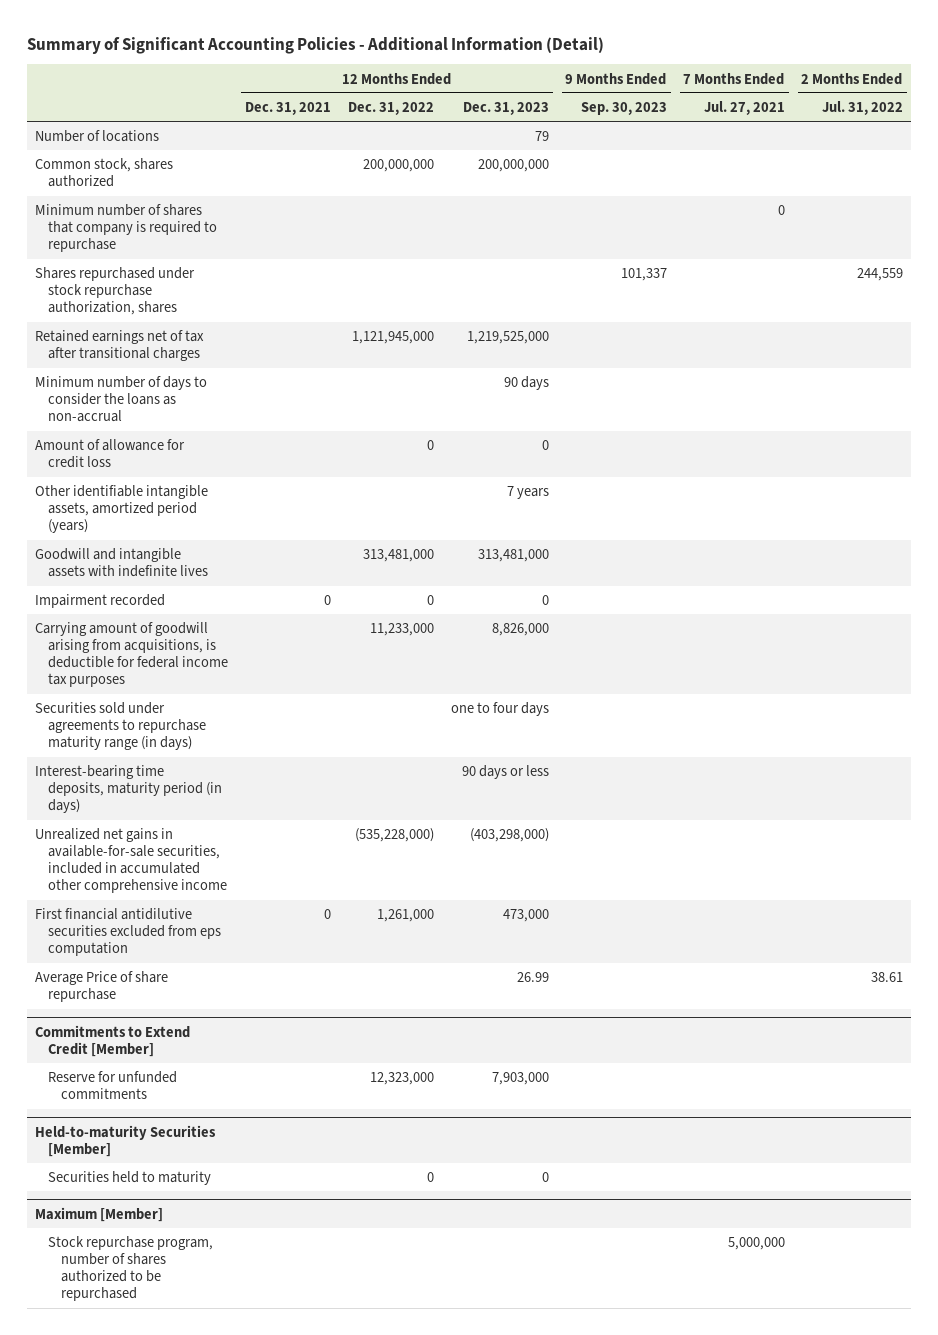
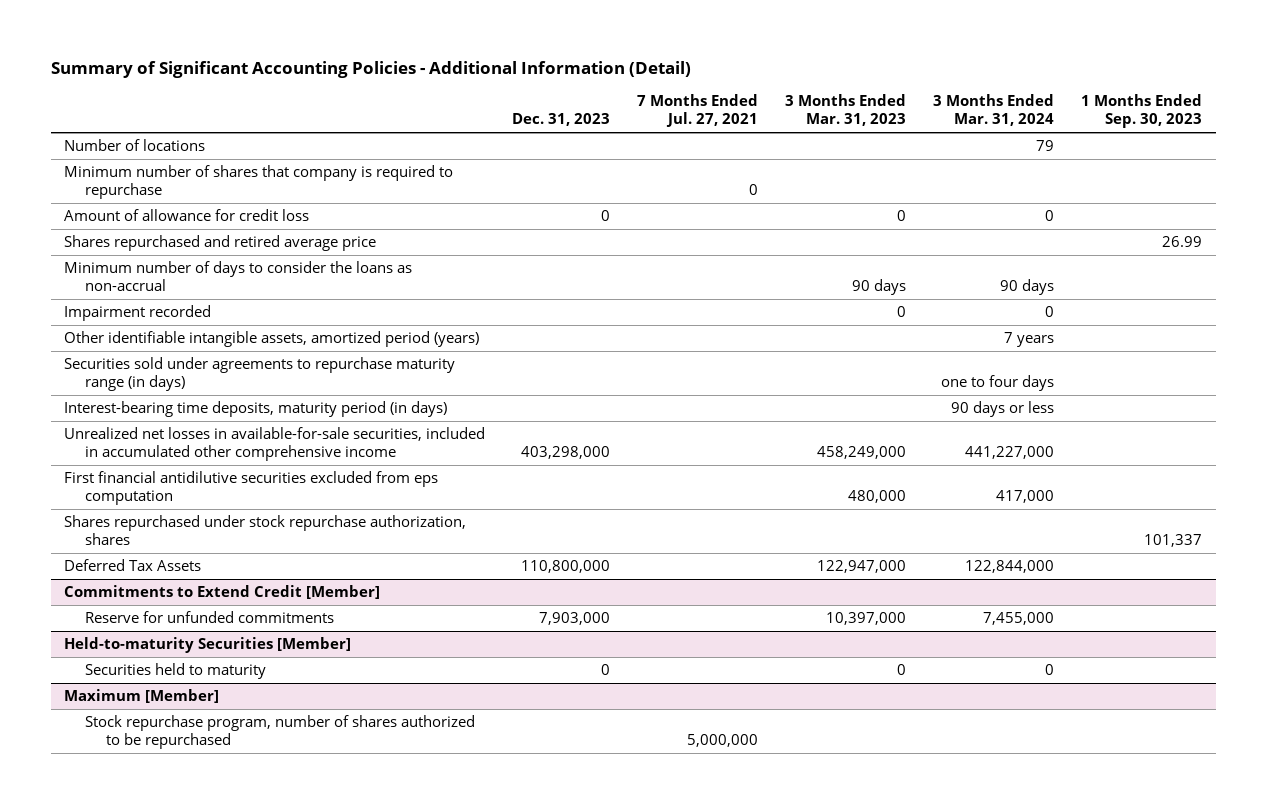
- | 12 Months Ended Dec. 31, 2021 | 12 Months Ended Dec. 31, 2022 | 12 Months Ended Dec. 31, 2023 | 9 Months Ended Sep. 30, 2023 | 7 Months Ended Jul. 27, 2021 | 2 Months Ended Jul. 31, 2022
+ | Dec. 31, 2023 | 7 Months Ended Jul. 27, 2021 | 3 Months Ended Mar. 31, 2023 | 3 Months Ended Mar. 31, 2024 | 1 Months Ended Sep. 30, 2023
- Common stock, shares authorized | | 200,000,000 | 200,000,000 | | |
- Retained earnings net of tax after transitional charges | | 1,121,945,000 | 1,219,525,000 | | |
- Goodwill and intangible assets with indefinite lives | | 313,481,000 | 313,481,000 | | |
+ Shares repurchased and retired average price | | | | | 26.99
moved down: Minimum number of days to consider the loans as non-accrual | | | 90 days | 90 days |
- Carrying amount of goodwill arising from acquisitions, is deductible for federal income tax purposes | | 11,233,000 | 8,826,000 | | |
moved down: Other identifiable intangible assets, amortized period (years) | | | | 7 years |
- Unrealized net gains in available-for-sale securities, included in accumulated other comprehensive income | | (535,228,000) | (403,298,000) | | |
+ Unrealized net losses in available-for-sale securities, included in accumulated other comprehensive income | 403,298,000 | | 458,249,000 | 441,227,000 |
- Average Price of share repurchase | | | 26.99 | | | 38.61
moved down: Shares repurchased under stock repurchase authorization, shares | | | | | 101,337
+ Deferred Tax Assets | 110,800,000 | | 122,947,000 | 122,844,000 |

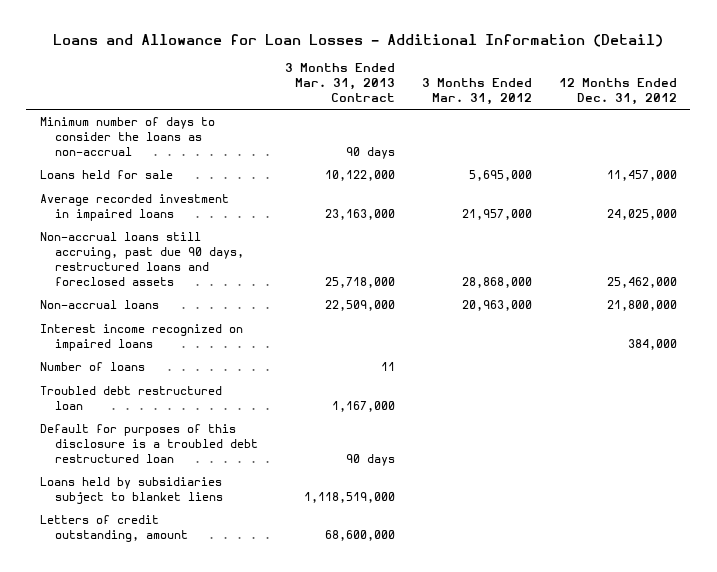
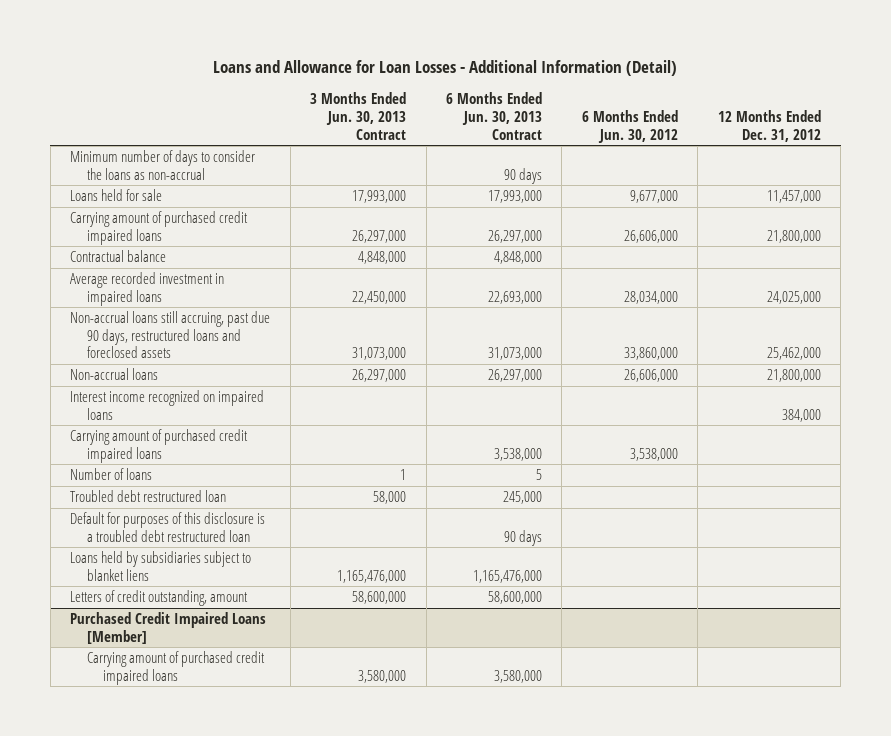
- | 3 Months Ended Mar. 31, 2013 Contract | 3 Months Ended Mar. 31, 2012 | 12 Months Ended Dec. 31, 2012
+ | 3 Months Ended Jun. 30, 2013 Contract | 6 Months Ended Jun. 30, 2013 Contract | 6 Months Ended Jun. 30, 2012 | 12 Months Ended Dec. 31, 2012
+ Carrying amount of purchased credit impaired loans | 26,297,000 | 26,297,000 | 26,606,000 | 21,800,000
+ Contractual balance | 4,848,000 | 4,848,000 | |
+ Carrying amount of purchased credit impaired loans | | 3,538,000 | 3,538,000 |
+ Purchased Credit Impaired Loans [Member]
+ Carrying amount of purchased credit impaired loans | 3,580,000 | 3,580,000 | |

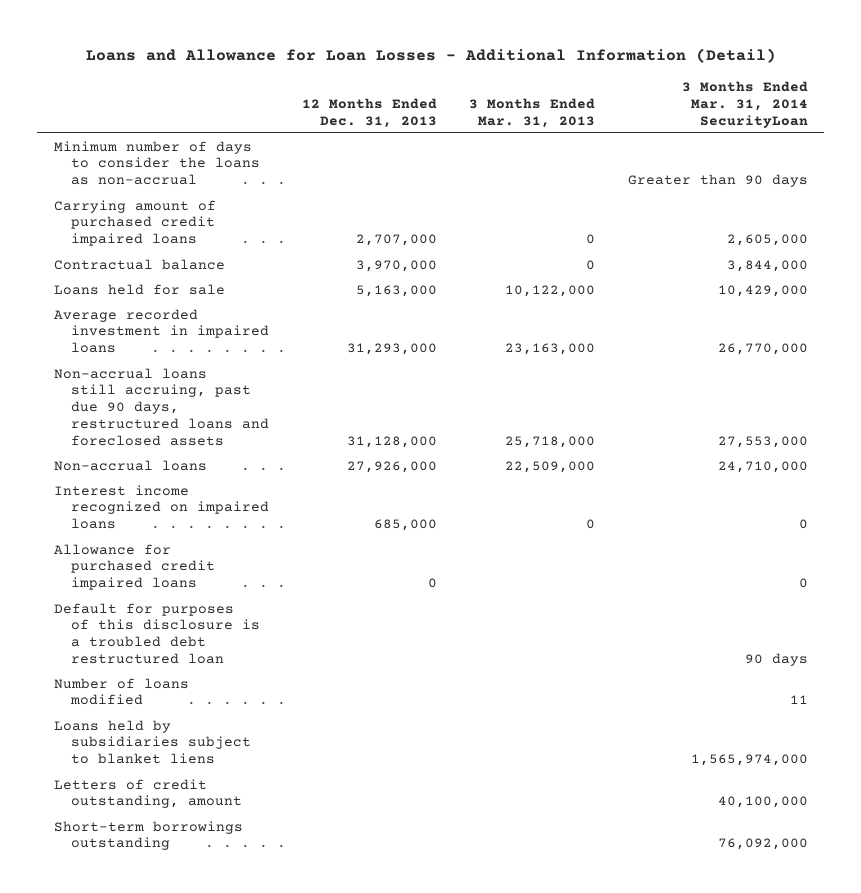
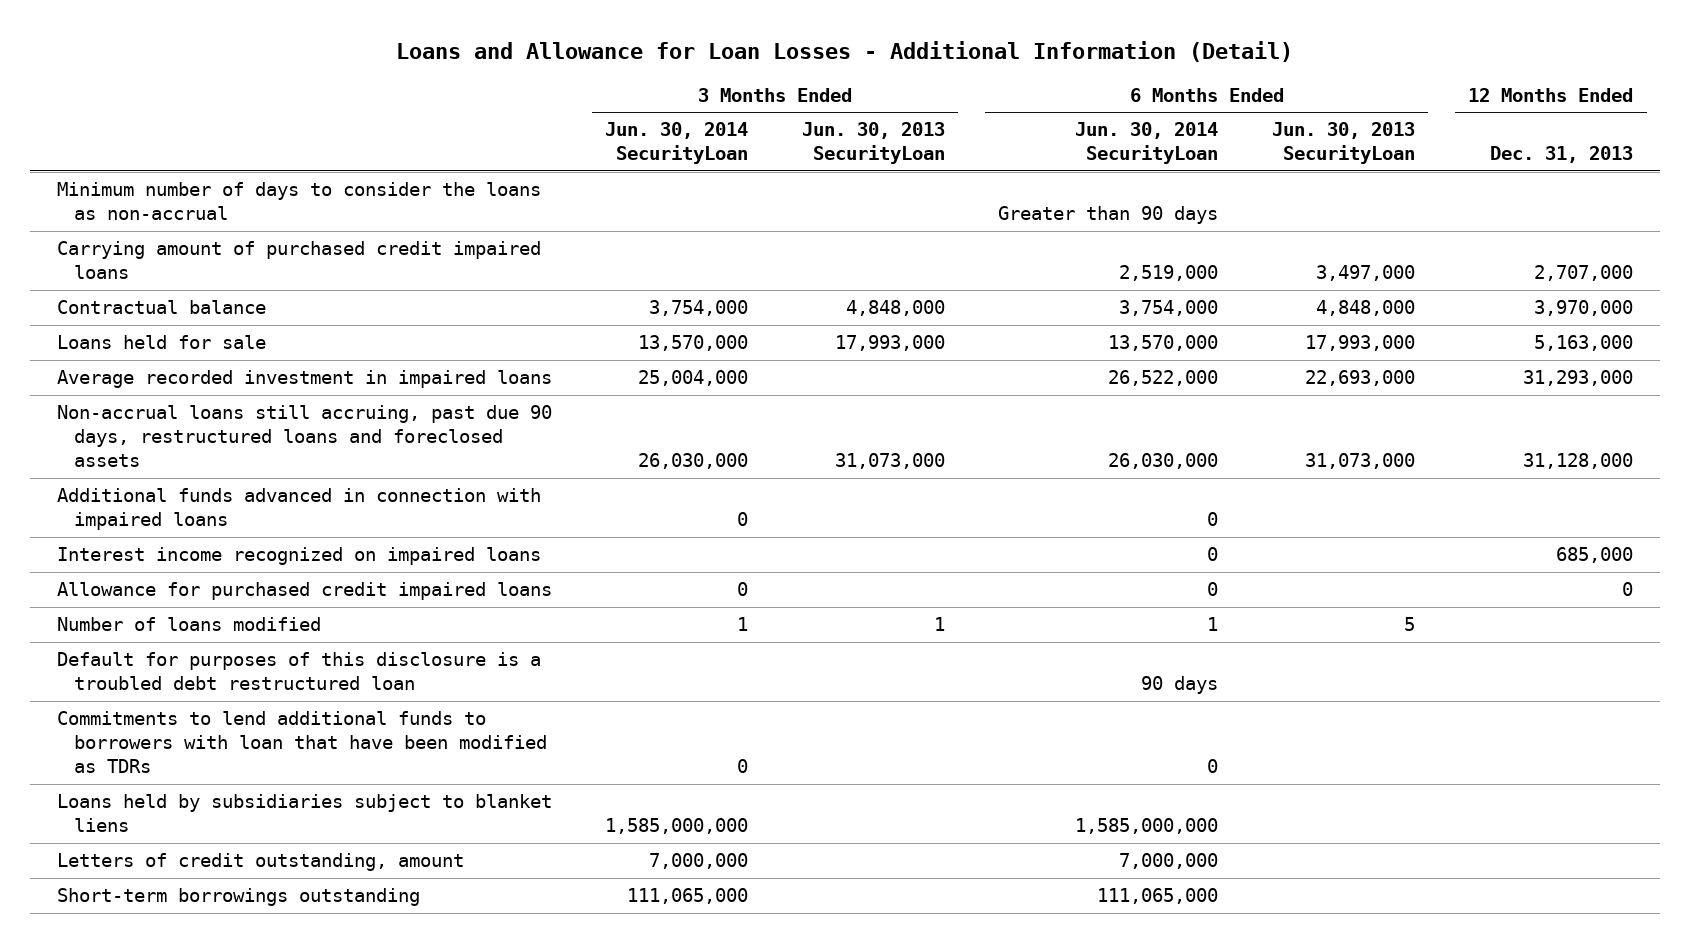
- | 12 Months Ended Dec. 31, 2013 | 3 Months Ended Mar. 31, 2013 | 3 Months Ended Mar. 31, 2014 SecurityLoan
+ | 3 Months Ended Jun. 30, 2014 SecurityLoan | 3 Months Ended Jun. 30, 2013 SecurityLoan | 6 Months Ended Jun. 30, 2014 SecurityLoan | 6 Months Ended Jun. 30, 2013 SecurityLoan | 12 Months Ended Dec. 31, 2013
- Non-accrual loans | 27,926,000 | 22,509,000 | 24,710,000
+ Additional funds advanced in connection with impaired loans | 0 | | 0 | |
moved down: Default for purposes of this disclosure is a troubled debt restructured loan | | | 90 days | |
+ Commitments to lend additional funds to borrowers with loan that have been modified as TDRs | 0 | | 0 | |

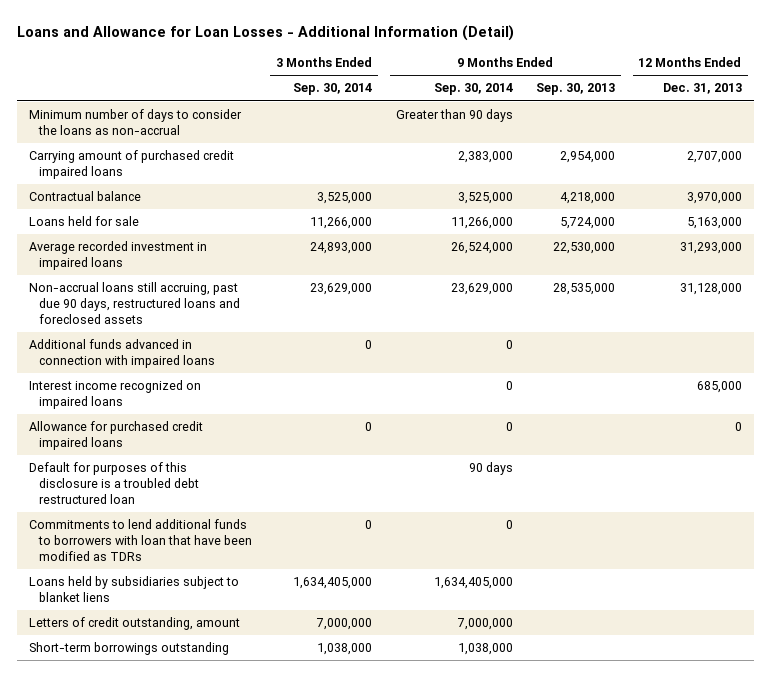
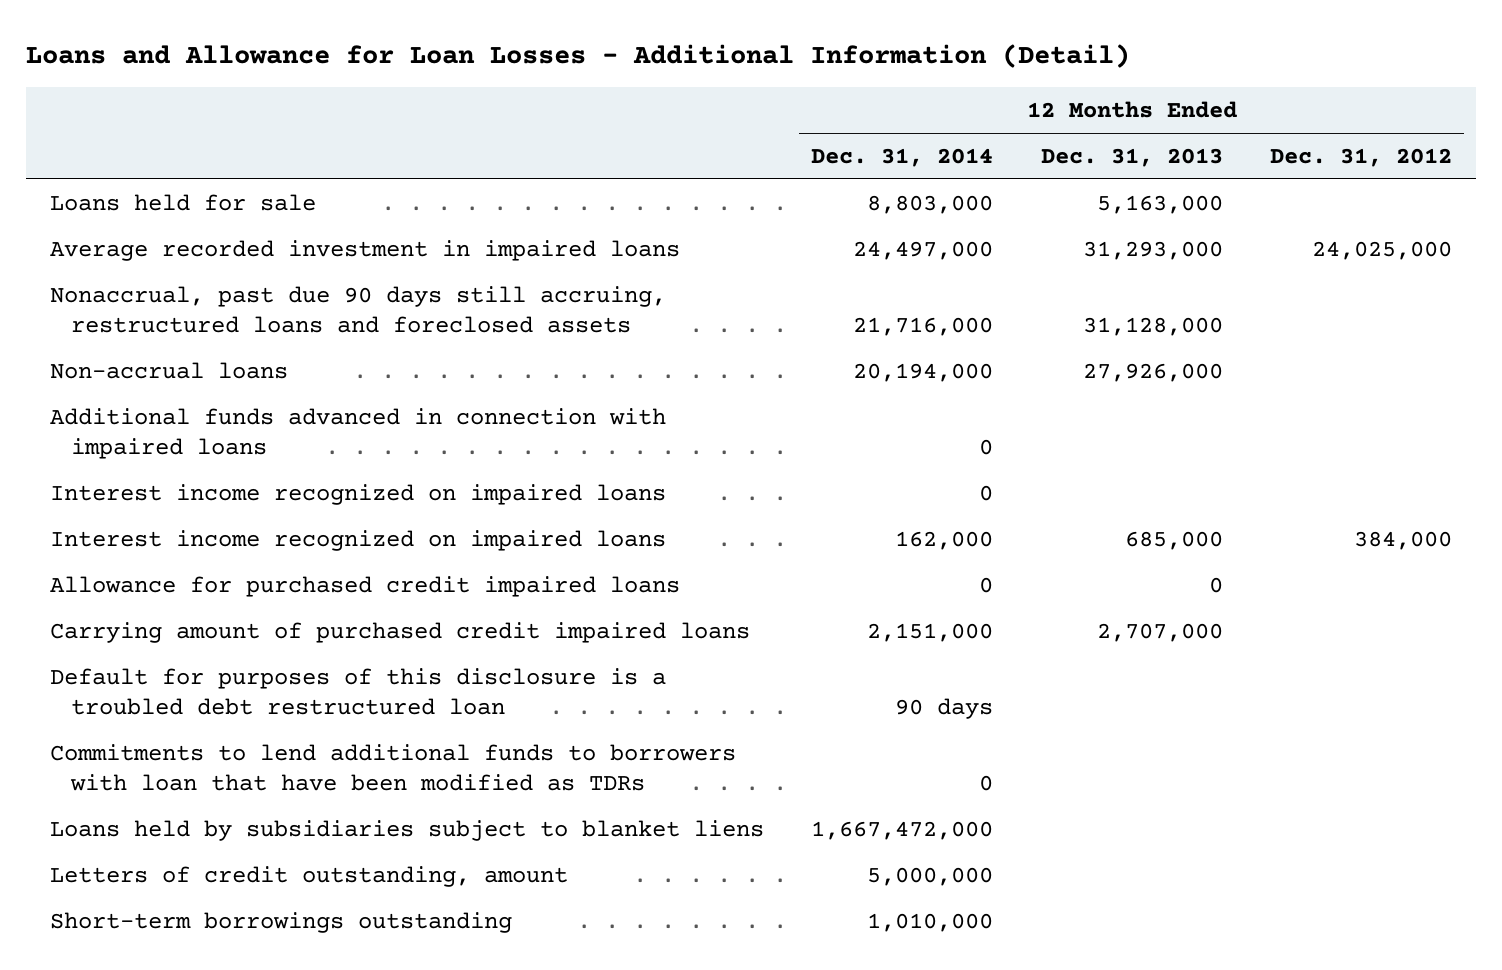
- | 3 Months Ended Sep. 30, 2014 | 9 Months Ended Sep. 30, 2014 | 9 Months Ended Sep. 30, 2013 | 12 Months Ended Dec. 31, 2013
+ | 12 Months Ended Dec. 31, 2014 | 12 Months Ended Dec. 31, 2013 | 12 Months Ended Dec. 31, 2012
- Minimum number of days to consider the loans as non-accrual | | Greater than 90 days | |
- Contractual balance | 3,525,000 | 3,525,000 | 4,218,000 | 3,970,000
- Non-accrual loans still accruing, past due 90 days, restructured loans and foreclosed assets | 23,629,000 | 23,629,000 | 28,535,000 | 31,128,000
+ Nonaccrual, past due 90 days still accruing, restructured loans and foreclosed assets | 21,716,000 | 31,128,000 |
+ Non-accrual loans | 20,194,000 | 27,926,000 |
+ Interest income recognized on impaired loans | 0 | |
moved down: Carrying amount of purchased credit impaired loans | 2,151,000 | 2,707,000 |

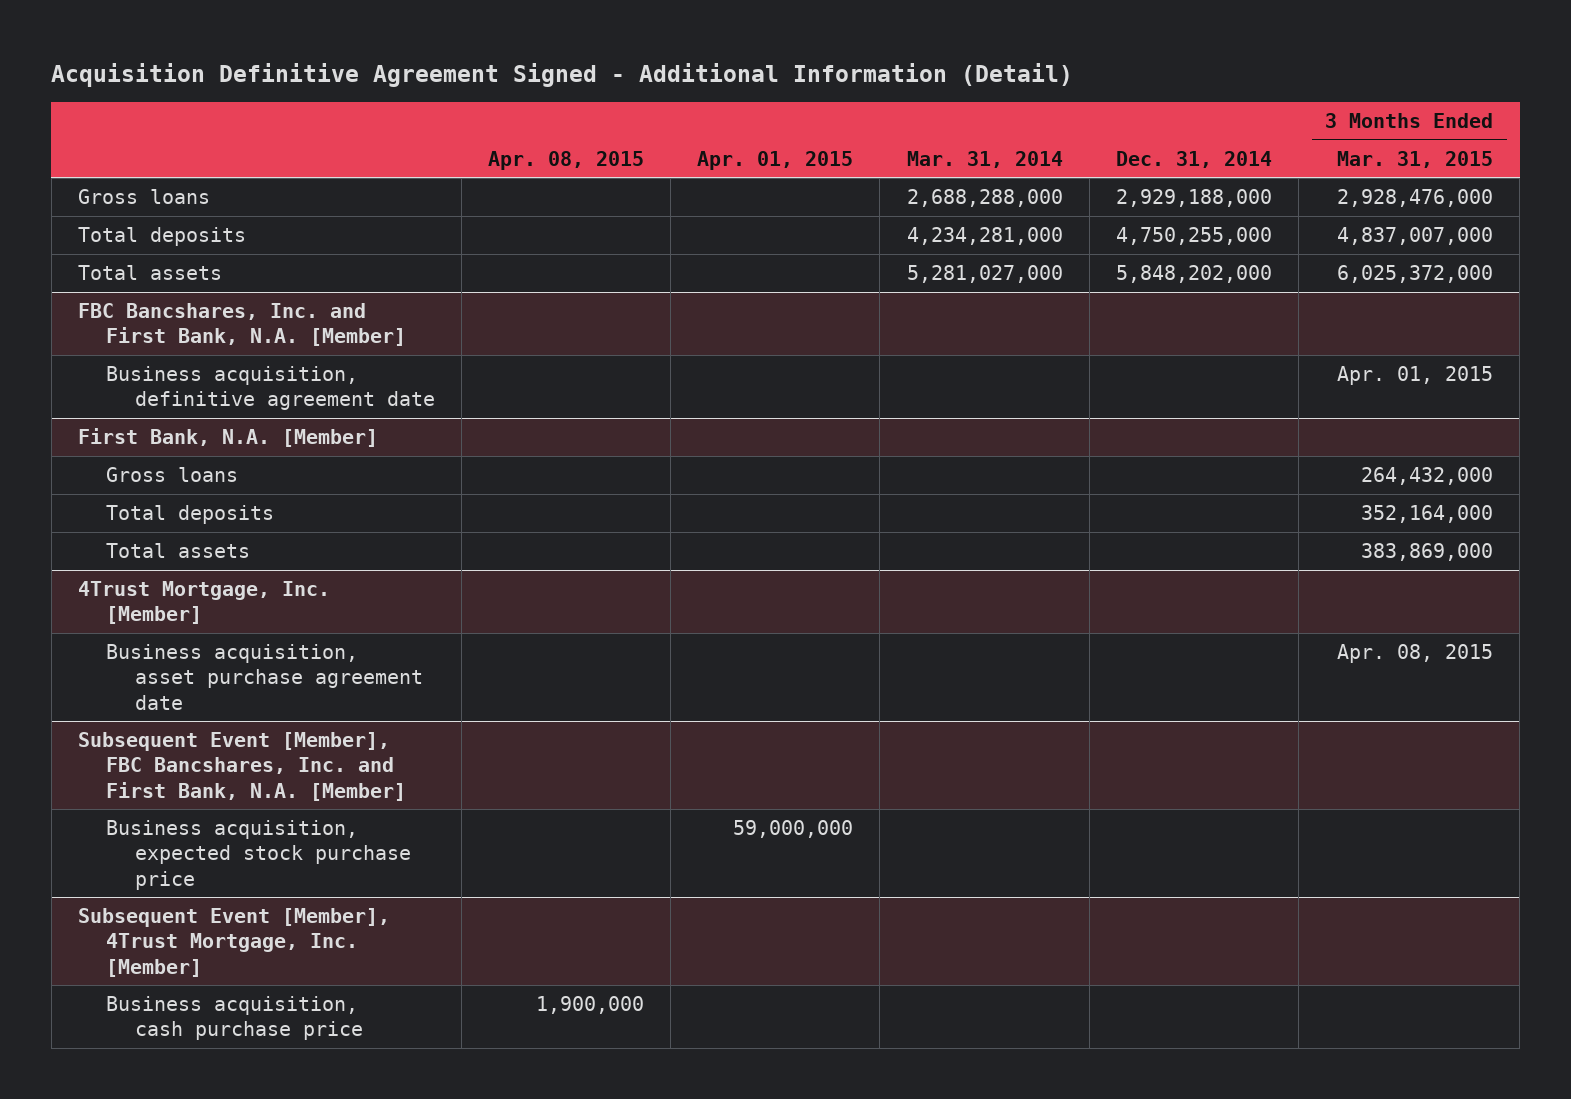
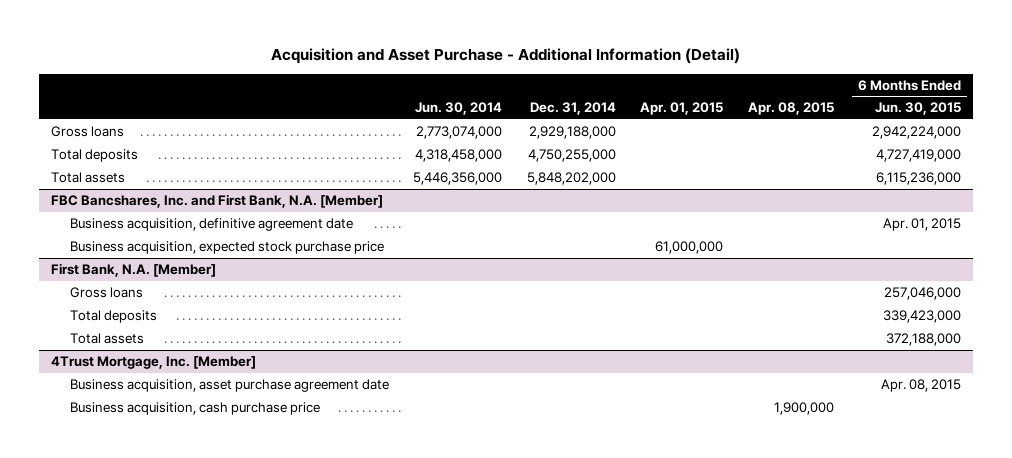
- Acquisition Definitive Agreement Signed - Additional Information (Detail)
+ Acquisition and Asset Purchase - Additional Information (Detail)
- | Apr. 08, 2015 | Apr. 01, 2015 | Mar. 31, 2014 | Dec. 31, 2014 | 3 Months Ended Mar. 31, 2015
+ | Jun. 30, 2014 | Dec. 31, 2014 | Apr. 01, 2015 | Apr. 08, 2015 | 6 Months Ended Jun. 30, 2015
@ FBC Bancshares, Inc. and First Bank, N.A. [Member]
+ Business acquisition, expected stock purchase price | | | 61,000,000 | |
- Subsequent Event [Member], FBC Bancshares, Inc. and First Bank, N.A. [Member]
- Business acquisition, expected stock purchase price | | 59,000,000 | | |
- Subsequent Event [Member], 4Trust Mortgage, Inc. [Member]
- Business acquisition, cash purchase price | 1,900,000 | | | |
@ 4Trust Mortgage, Inc. [Member]
+ Business acquisition, cash purchase price | | | | 1,900,000 |

